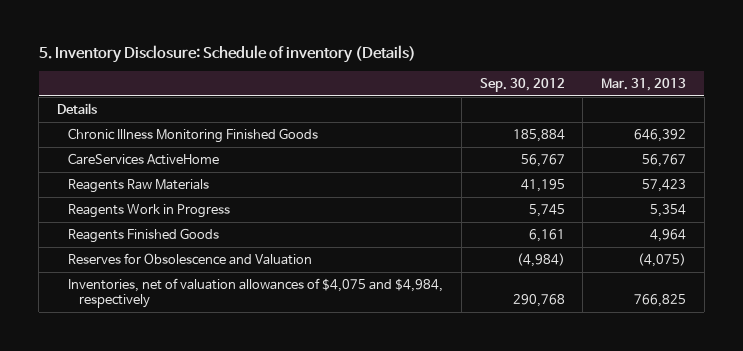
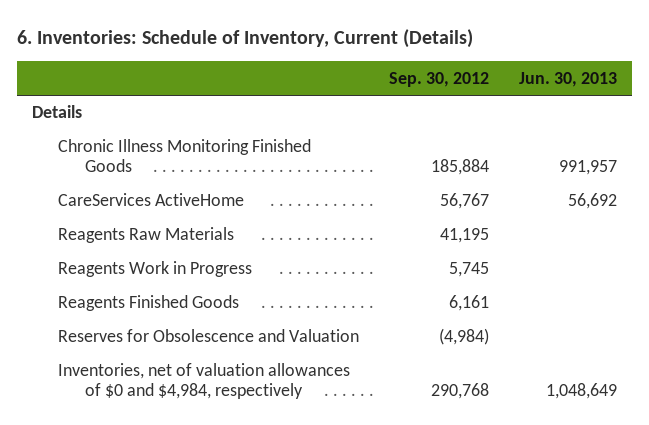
- 5. Inventory Disclosure: Schedule of inventory (Details)
+ 6. Inventories: Schedule of Inventory, Current (Details)
- | Sep. 30, 2012 | Mar. 31, 2013
+ | Sep. 30, 2012 | Jun. 30, 2013
- Inventories, net of valuation allowances of $4,075 and $4,984, respectively | 290,768 | 766,825
+ Inventories, net of valuation allowances of $0 and $4,984, respectively | 290,768 | 1,048,649

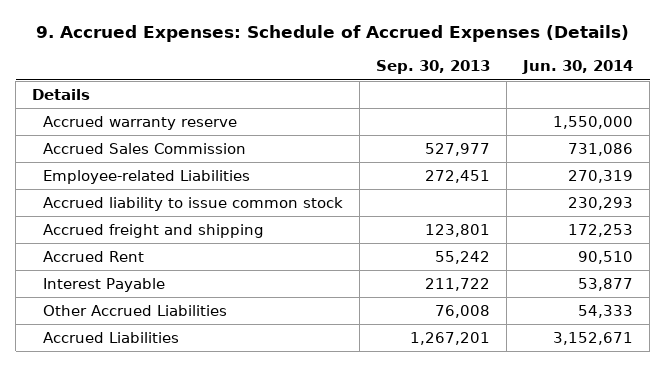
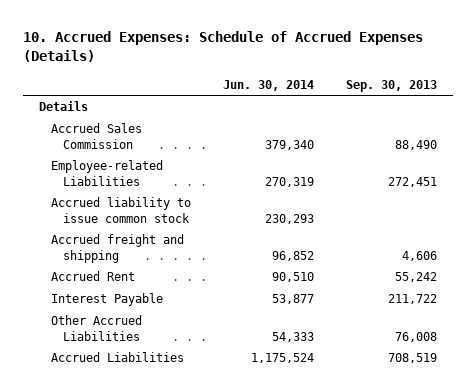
- 9. Accrued Expenses: Schedule of Accrued Expenses (Details)
+ 10. Accrued Expenses: Schedule of Accrued Expenses (Details)
- | Sep. 30, 2013 | Jun. 30, 2014
+ | Jun. 30, 2014 | Sep. 30, 2013
- Accrued warranty reserve | | 1,550,000
- Accrued Sales Commission | 527,977 | 731,086
+ Accrued Sales Commission | 379,340 | 88,490
- Accrued freight and shipping | 123,801 | 172,253
+ Accrued freight and shipping | 96,852 | 4,606
- Accrued Liabilities | 1,267,201 | 3,152,671
+ Accrued Liabilities | 1,175,524 | 708,519

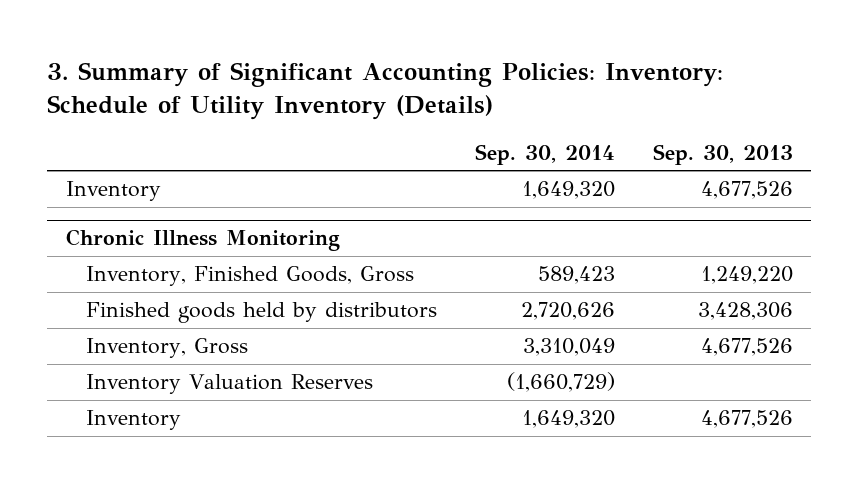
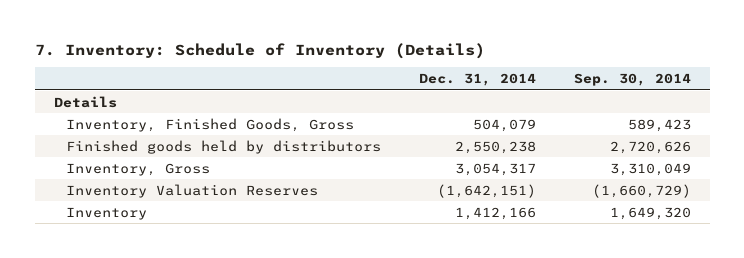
- 3. Summary of Significant Accounting Policies: Inventory: Schedule of Utility Inventory (Details)
+ 7. Inventory: Schedule of Inventory (Details)
- | Sep. 30, 2014 | Sep. 30, 2013
+ | Dec. 31, 2014 | Sep. 30, 2014
- Inventory | 1,649,320 | 4,677,526
- Chronic Illness Monitoring
+ Details

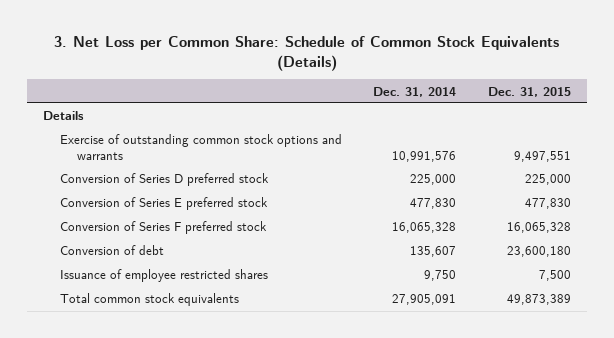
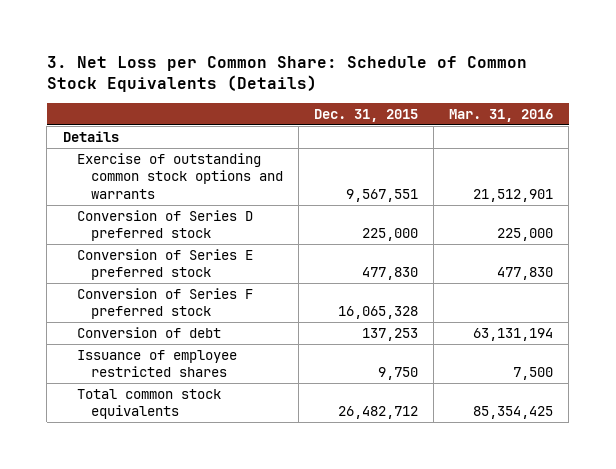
- | Dec. 31, 2014 | Dec. 31, 2015
+ | Dec. 31, 2015 | Mar. 31, 2016
- Exercise of outstanding common stock options and warrants | 10,991,576 | 9,497,551
+ Exercise of outstanding common stock options and warrants | 9,567,551 | 21,512,901
- Conversion of debt | 135,607 | 23,600,180
- Issuance of employee restricted shares | 9,750 | 7,500
- Total common stock equivalents | 27,905,091 | 49,873,389
+ Conversion of debt | 137,253 | 63,131,194
+ Issuance of employee restricted shares | 9,750 | 7,500
+ Total common stock equivalents | 26,482,712 | 85,354,425

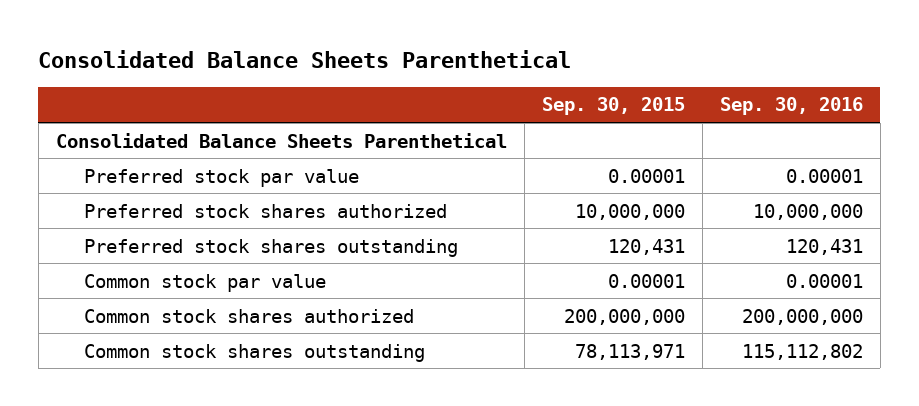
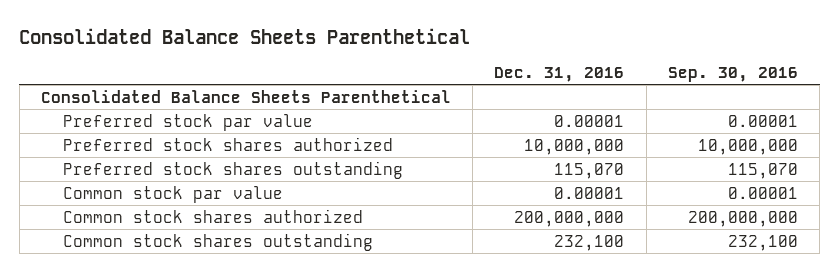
- | Sep. 30, 2015 | Sep. 30, 2016
+ | Dec. 31, 2016 | Sep. 30, 2016
- Preferred stock shares outstanding | 120,431 | 120,431
+ Preferred stock shares outstanding | 115,070 | 115,070
- Common stock shares outstanding | 78,113,971 | 115,112,802
+ Common stock shares outstanding | 232,100 | 232,100

